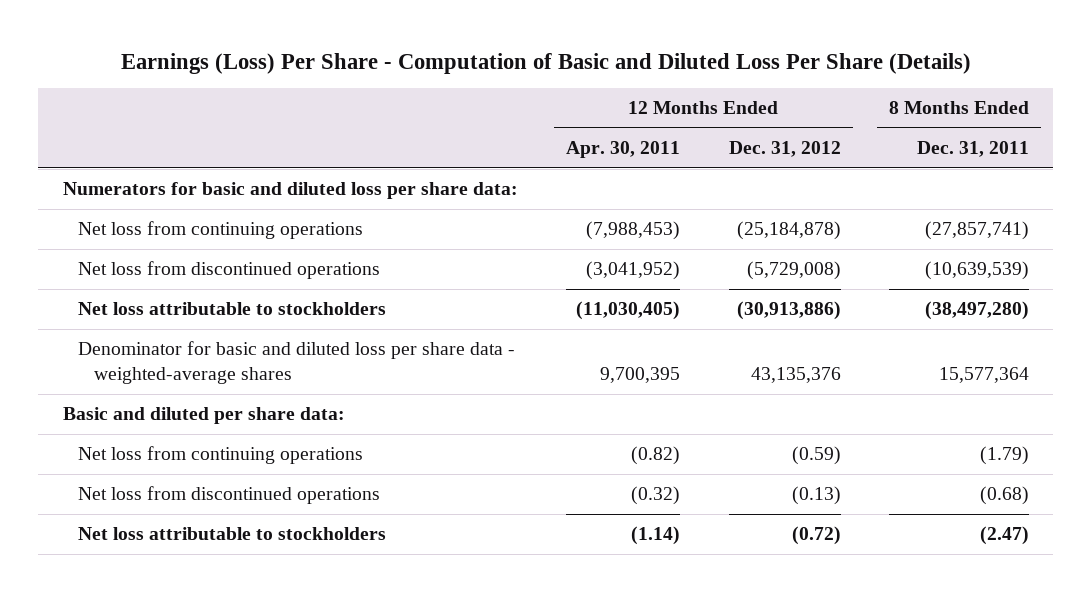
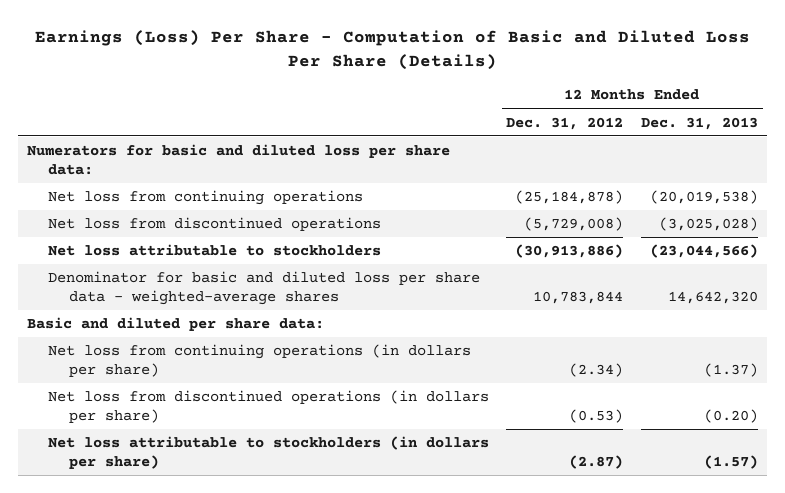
- | 12 Months Ended Apr. 30, 2011 | 12 Months Ended Dec. 31, 2012 | 8 Months Ended Dec. 31, 2011
+ | 12 Months Ended Dec. 31, 2012 | 12 Months Ended Dec. 31, 2013
- Denominator for basic and diluted loss per share data - weighted-average shares | 9,700,395 | 43,135,376 | 15,577,364
+ Denominator for basic and diluted loss per share data - weighted-average shares | 10,783,844 | 14,642,320
- Net loss from continuing operations | (0.82) | (0.59) | (1.79)
- Net loss from discontinued operations | (0.32) | (0.13) | (0.68)
- Net loss attributable to stockholders | (1.14) | (0.72) | (2.47)
+ Net loss from continuing operations (in dollars per share) | (2.34) | (1.37)
+ Net loss from discontinued operations (in dollars per share) | (0.53) | (0.20)
+ Net loss attributable to stockholders (in dollars per share) | (2.87) | (1.57)

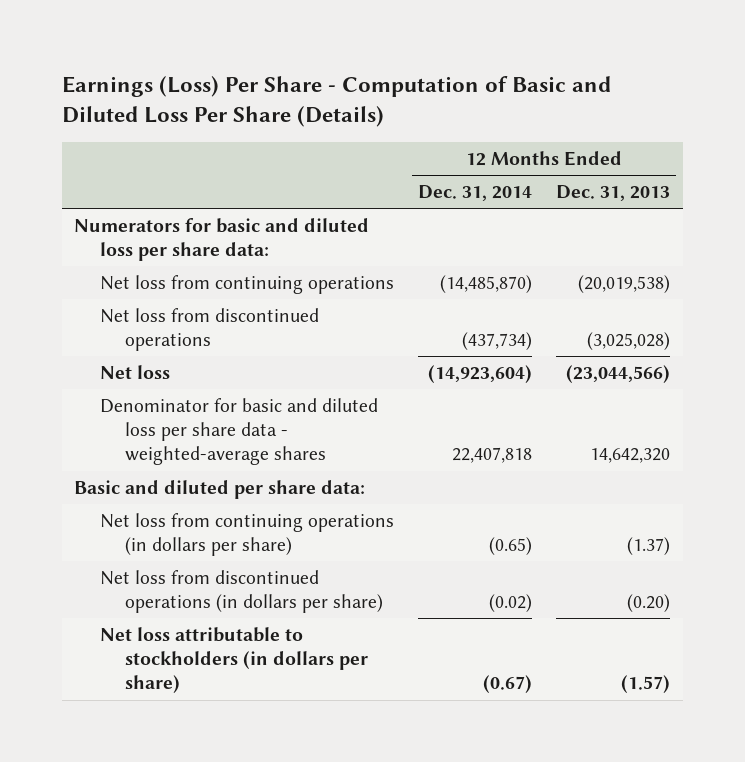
- | 12 Months Ended Dec. 31, 2012 | 12 Months Ended Dec. 31, 2013
+ | 12 Months Ended Dec. 31, 2014 | 12 Months Ended Dec. 31, 2013
- Net loss attributable to stockholders | (30,913,886) | (23,044,566)
+ Net loss | (14,923,604) | (23,044,566)

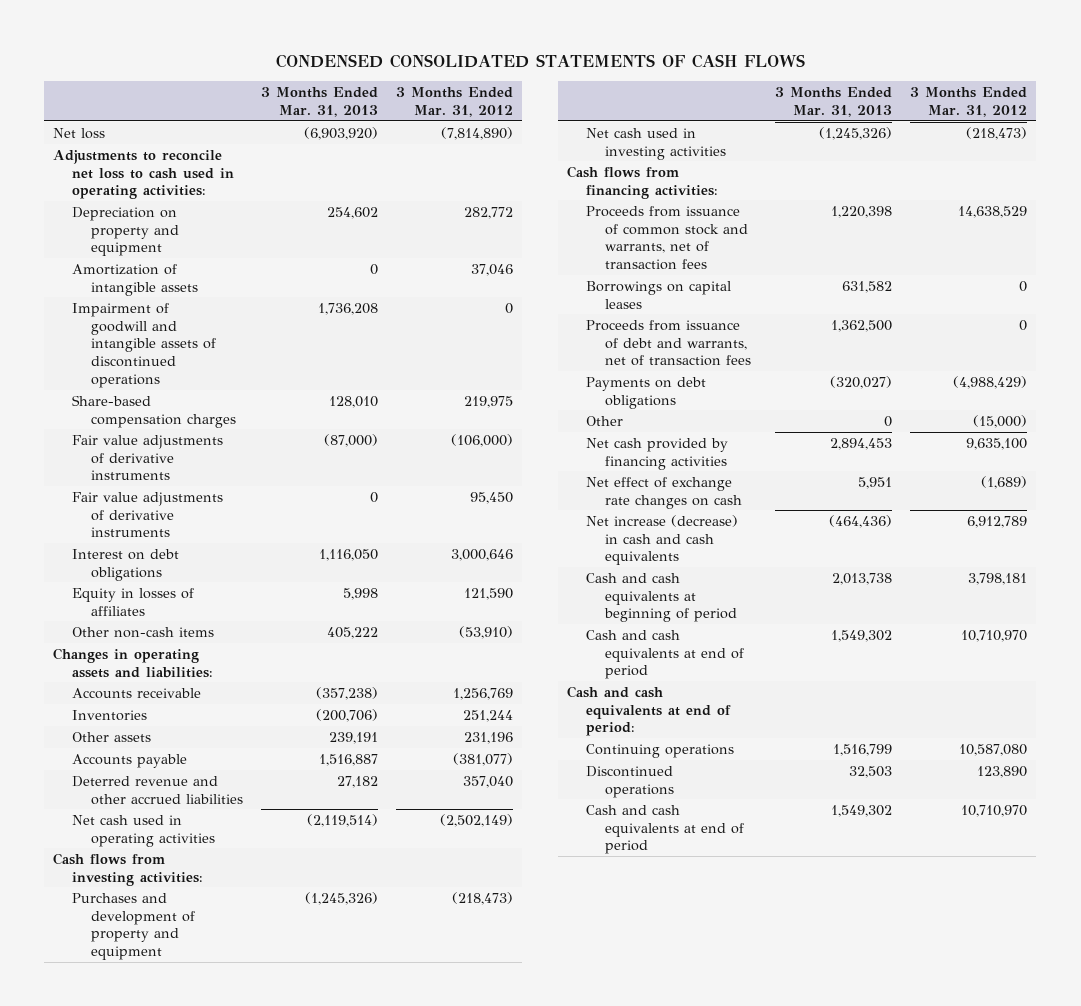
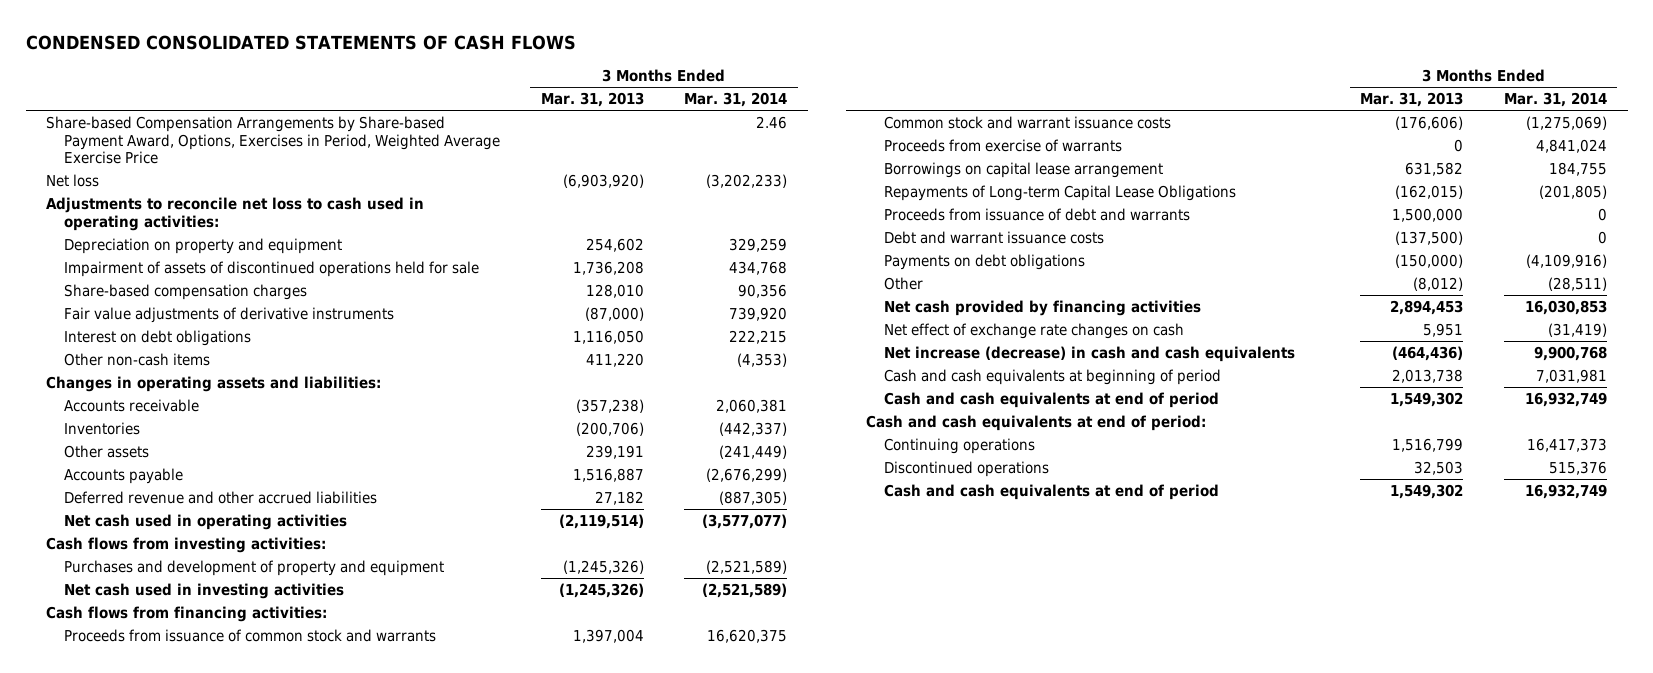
- | 3 Months Ended Mar. 31, 2013 | 3 Months Ended Mar. 31, 2012
+ | 3 Months Ended Mar. 31, 2013 | 3 Months Ended Mar. 31, 2014
+ Share-based Compensation Arrangements by Share-based Payment Award, Options, Exercises in Period, Weighted Average Exercise Price | | 2.46
- Amortization of intangible assets | 0 | 37,046
- Impairment of goodwill and intangible assets of discontinued operations | 1,736,208 | 0
+ Impairment of assets of discontinued operations held for sale | 1,736,208 | 434,768
- Fair value adjustments of derivative instruments | 0 | 95,450
- Equity in losses of affiliates | 5,998 | 121,590
- Other non-cash items | 405,222 | (53,910)
+ Other non-cash items | 411,220 | (4,353)
- Deterred revenue and other accrued liabilities | 27,182 | 357,040
+ Deferred revenue and other accrued liabilities | 27,182 | (887,305)
- Proceeds from issuance of common stock and warrants, net of transaction fees | 1,220,398 | 14,638,529
- Borrowings on capital leases | 631,582 | 0
- Proceeds from issuance of debt and warrants, net of transaction fees | 1,362,500 | 0
- Payments on debt obligations | (320,027) | (4,988,429)
- Other | 0 | (15,000)
+ Proceeds from issuance of common stock and warrants | 1,397,004 | 16,620,375
+ Common stock and warrant issuance costs | (176,606) | (1,275,069)
+ Proceeds from exercise of warrants | 0 | 4,841,024
+ Borrowings on capital lease arrangement | 631,582 | 184,755
+ Repayments of Long-term Capital Lease Obligations | (162,015) | (201,805)
+ Proceeds from issuance of debt and warrants | 1,500,000 | 0
+ Debt and warrant issuance costs | (137,500) | 0
+ Payments on debt obligations | (150,000) | (4,109,916)
+ Other | (8,012) | (28,511)

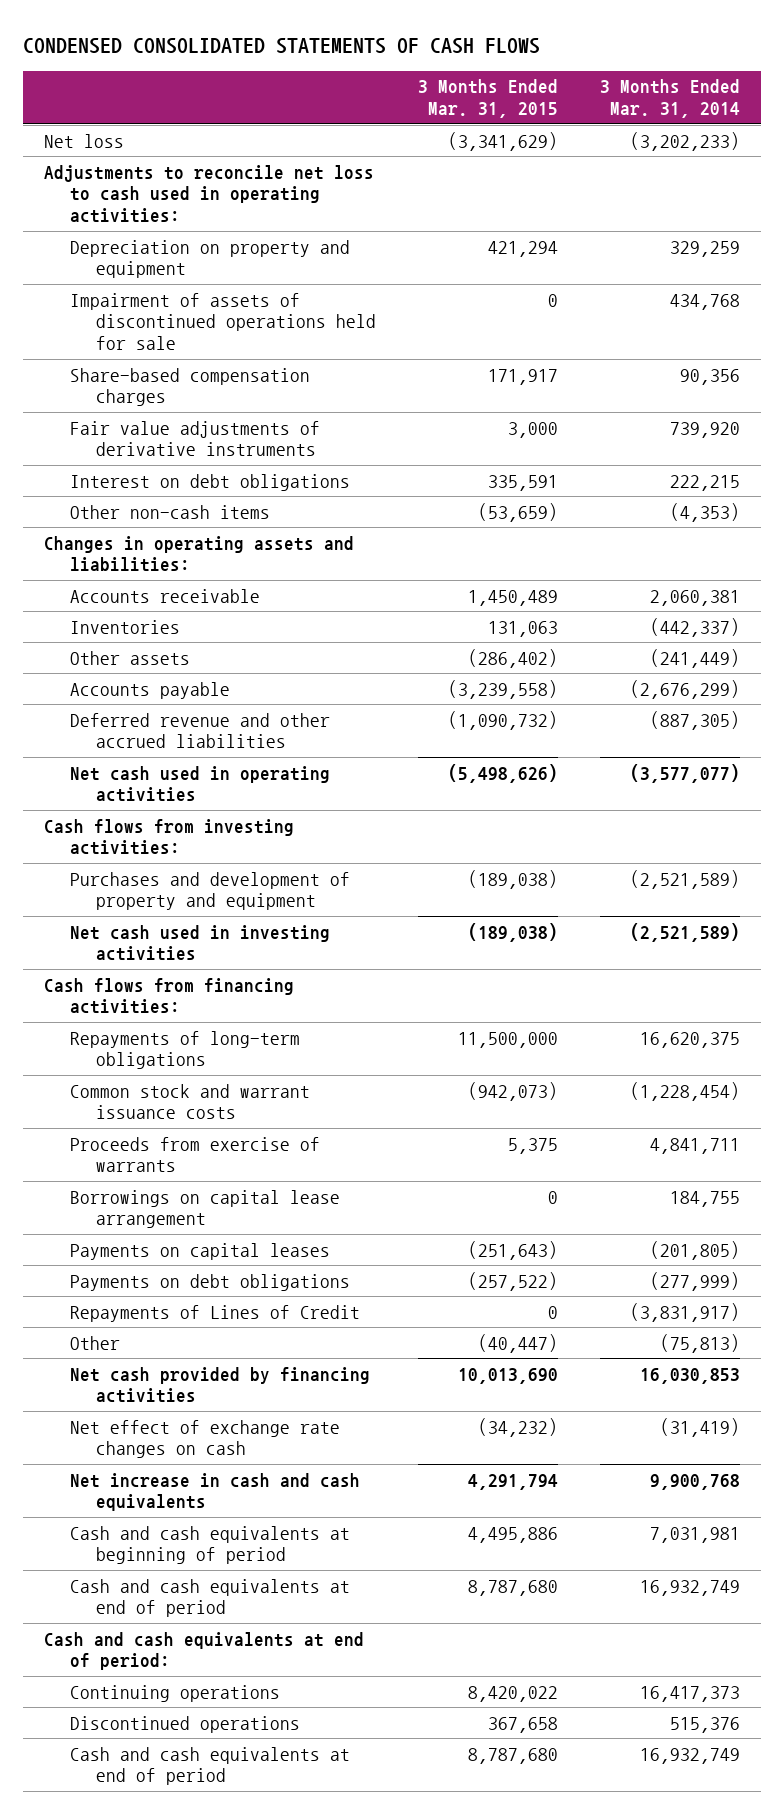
- | 3 Months Ended Mar. 31, 2013 | 3 Months Ended Mar. 31, 2014
+ | 3 Months Ended Mar. 31, 2015 | 3 Months Ended Mar. 31, 2014
- Share-based Compensation Arrangements by Share-based Payment Award, Options, Exercises in Period, Weighted Average Exercise Price | | 2.46
- Proceeds from issuance of common stock and warrants | 1,397,004 | 16,620,375
- Common stock and warrant issuance costs | (176,606) | (1,275,069)
- Proceeds from exercise of warrants | 0 | 4,841,024
+ Repayments of long-term obligations | 11,500,000 | 16,620,375
+ Common stock and warrant issuance costs | (942,073) | (1,228,454)
+ Proceeds from exercise of warrants | 5,375 | 4,841,711
- Repayments of Long-term Capital Lease Obligations | (162,015) | (201,805)
- Proceeds from issuance of debt and warrants | 1,500,000 | 0
- Debt and warrant issuance costs | (137,500) | 0
- Payments on debt obligations | (150,000) | (4,109,916)
- Other | (8,012) | (28,511)
+ Payments on capital leases | (251,643) | (201,805)
+ Payments on debt obligations | (257,522) | (277,999)
+ Repayments of Lines of Credit | 0 | (3,831,917)
+ Other | (40,447) | (75,813)
- Net increase (decrease) in cash and cash equivalents | (464,436) | 9,900,768
+ Net increase in cash and cash equivalents | 4,291,794 | 9,900,768

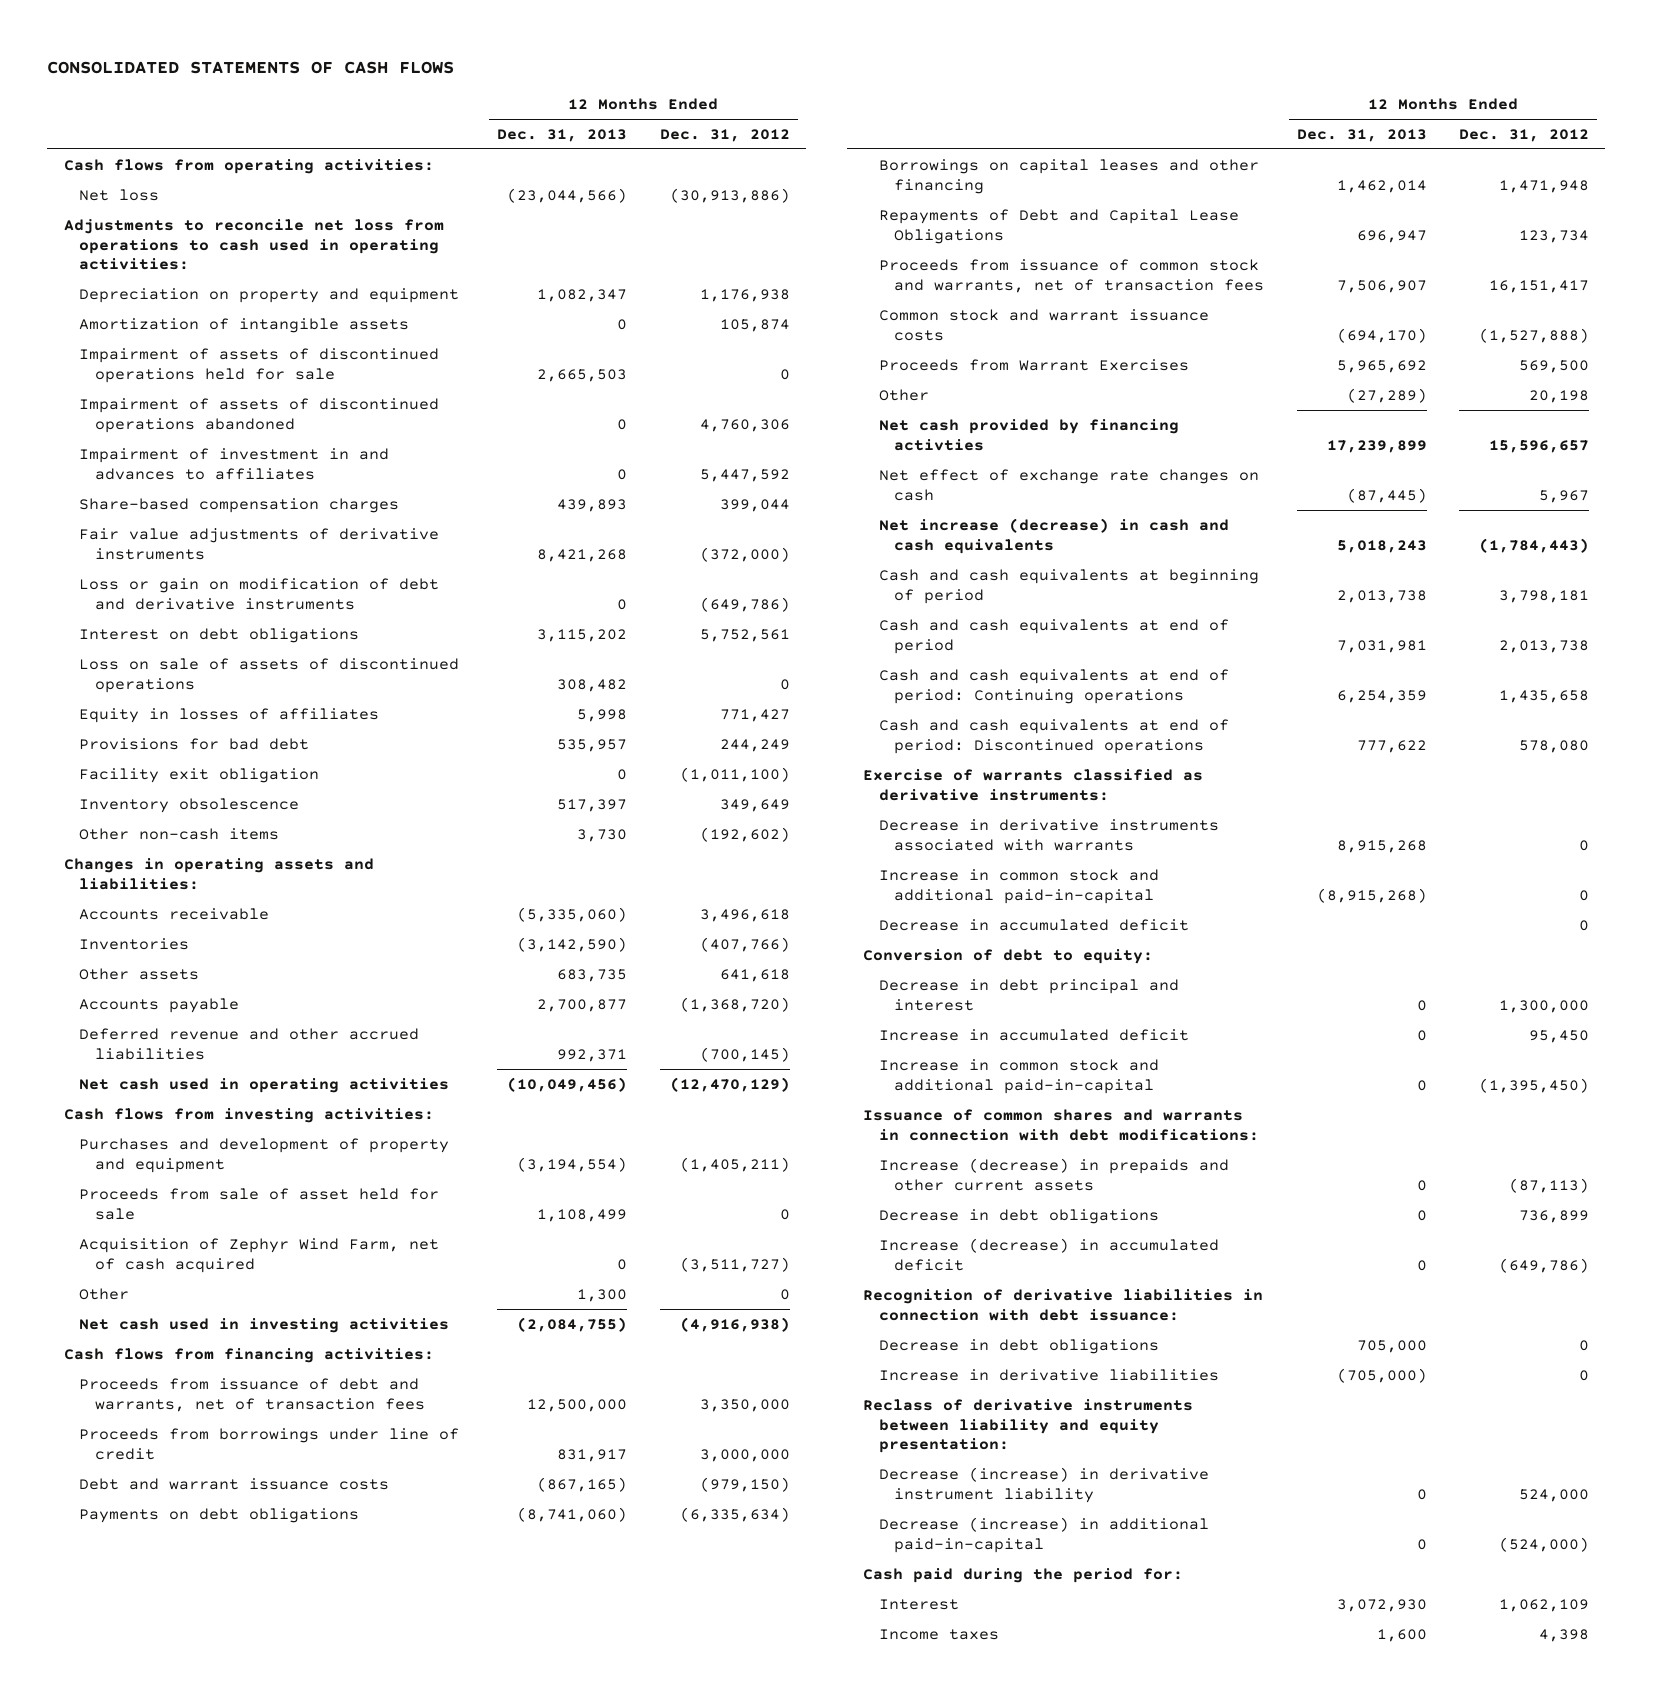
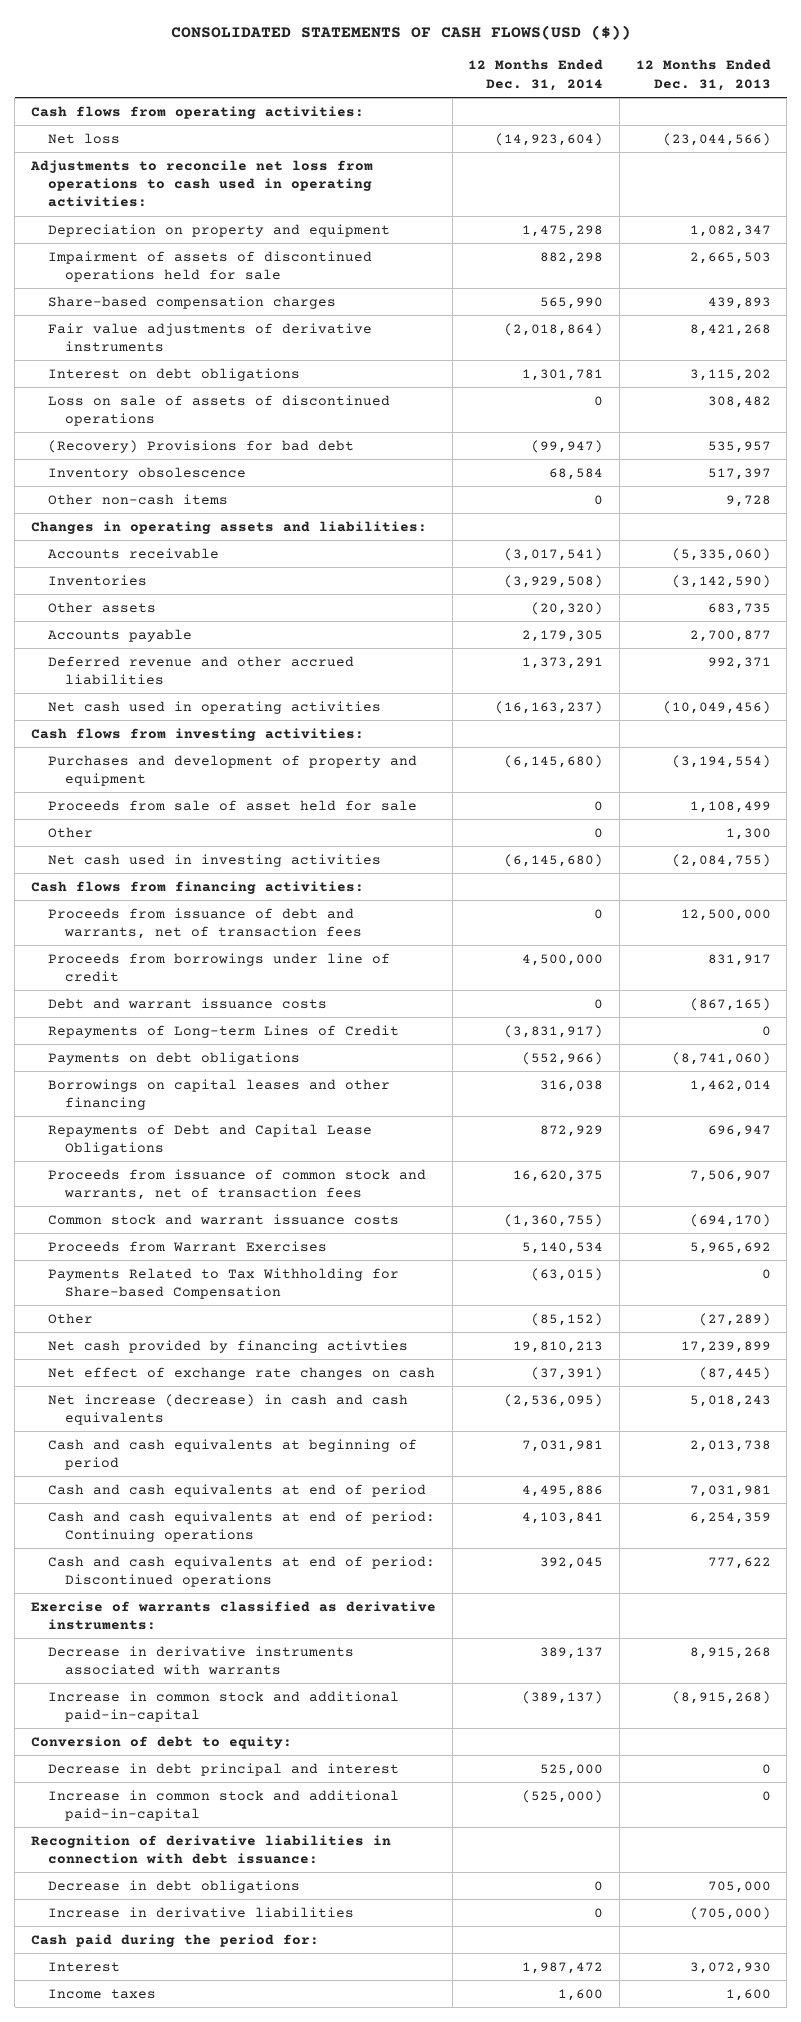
- CONSOLIDATED STATEMENTS OF CASH FLOWS
+ CONSOLIDATED STATEMENTS OF CASH FLOWS(USD ($))
- | 12 Months Ended Dec. 31, 2013 | 12 Months Ended Dec. 31, 2012
+ | 12 Months Ended Dec. 31, 2014 | 12 Months Ended Dec. 31, 2013
- Amortization of intangible assets | 0 | 105,874
- Impairment of assets of discontinued operations abandoned | 0 | 4,760,306
- Impairment of investment in and advances to affiliates | 0 | 5,447,592
- Loss or gain on modification of debt and derivative instruments | 0 | (649,786)
- Equity in losses of affiliates | 5,998 | 771,427
- Provisions for bad debt | 535,957 | 244,249
- Facility exit obligation | 0 | (1,011,100)
+ (Recovery) Provisions for bad debt | (99,947) | 535,957
- Other non-cash items | 3,730 | (192,602)
+ Other non-cash items | 0 | 9,728
- Acquisition of Zephyr Wind Farm, net of cash acquired | 0 | (3,511,727)
+ Repayments of Long-term Lines of Credit | (3,831,917) | 0
+ Payments Related to Tax Withholding for Share-based Compensation | (63,015) | 0
- Decrease in accumulated deficit | | 0
- Increase in accumulated deficit | 0 | 95,450
- Issuance of common shares and warrants in connection with debt modifications:
- Increase (decrease) in prepaids and other current assets | 0 | (87,113)
- Decrease in debt obligations | 0 | 736,899
- Increase (decrease) in accumulated deficit | 0 | (649,786)
- Reclass of derivative instruments between liability and equity presentation:
- Decrease (increase) in derivative instrument liability | 0 | 524,000
- Decrease (increase) in additional paid-in-capital | 0 | (524,000)

